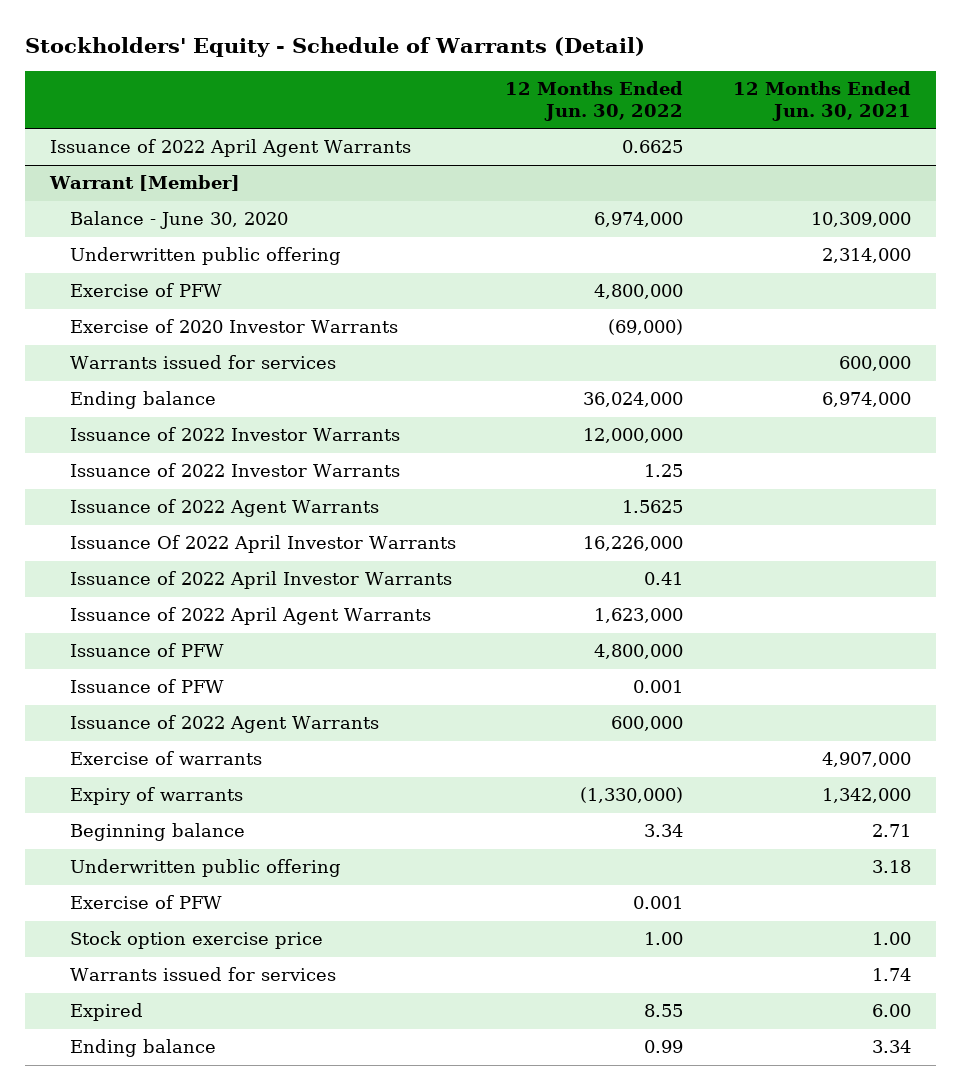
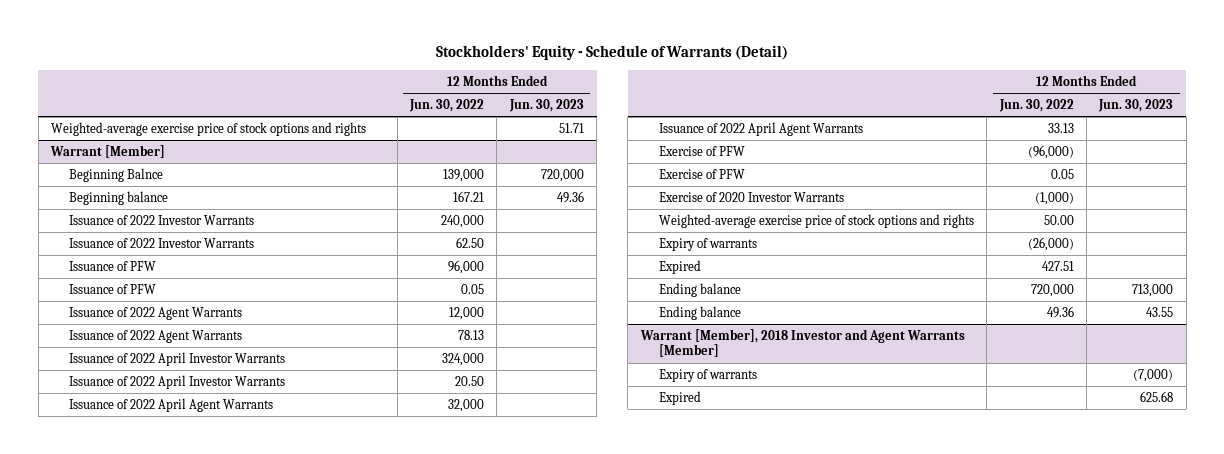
- | 12 Months Ended Jun. 30, 2022 | 12 Months Ended Jun. 30, 2021
+ | 12 Months Ended Jun. 30, 2022 | 12 Months Ended Jun. 30, 2023
- Issuance of 2022 April Agent Warrants | 0.6625 |
+ Weighted-average exercise price of stock options and rights | | 51.71
@ Warrant [Member]
- Balance - June 30, 2020 | 6,974,000 | 10,309,000
- Underwritten public offering | | 2,314,000
- Exercise of PFW | 4,800,000 |
- Exercise of 2020 Investor Warrants | (69,000) |
- Warrants issued for services | | 600,000
- Ending balance | 36,024,000 | 6,974,000
- Issuance of 2022 Investor Warrants | 12,000,000 |
- Issuance of 2022 Investor Warrants | 1.25 |
- Issuance of 2022 Agent Warrants | 1.5625 |
- Issuance Of 2022 April Investor Warrants | 16,226,000 |
- Issuance of 2022 April Investor Warrants | 0.41 |
- Issuance of 2022 April Agent Warrants | 1,623,000 |
- Issuance of PFW | 4,800,000 |
- Issuance of PFW | 0.001 |
- Issuance of 2022 Agent Warrants | 600,000 |
- Exercise of warrants | | 4,907,000
- Expiry of warrants | (1,330,000) | 1,342,000
- Beginning balance | 3.34 | 2.71
- Underwritten public offering | | 3.18
- Exercise of PFW | 0.001 |
- Stock option exercise price | 1.00 | 1.00
- Warrants issued for services | | 1.74
- Expired | 8.55 | 6.00
- Ending balance | 0.99 | 3.34
+ Beginning Balnce | 139,000 | 720,000
+ Beginning balance | 167.21 | 49.36
+ Issuance of 2022 Investor Warrants | 240,000 |
+ Issuance of 2022 Investor Warrants | 62.50 |
+ Issuance of PFW | 96,000 |
+ Issuance of PFW | 0.05 |
+ Issuance of 2022 Agent Warrants | 12,000 |
+ Issuance of 2022 Agent Warrants | 78.13 |
+ Issuance of 2022 April Investor Warrants | 324,000 |
+ Issuance of 2022 April Investor Warrants | 20.50 |
+ Issuance of 2022 April Agent Warrants | 32,000 |
+ Issuance of 2022 April Agent Warrants | 33.13 |
+ Exercise of PFW | (96,000) |
+ Exercise of PFW | 0.05 |
+ Exercise of 2020 Investor Warrants | (1,000) |
+ Weighted-average exercise price of stock options and rights | 50.00 |
+ Expiry of warrants | (26,000) |
+ Expired | 427.51 |
+ Ending balance | 720,000 | 713,000
+ Ending balance | 49.36 | 43.55
+ Warrant [Member], 2018 Investor and Agent Warrants [Member]
+ Expiry of warrants | | (7,000)
+ Expired | | 625.68

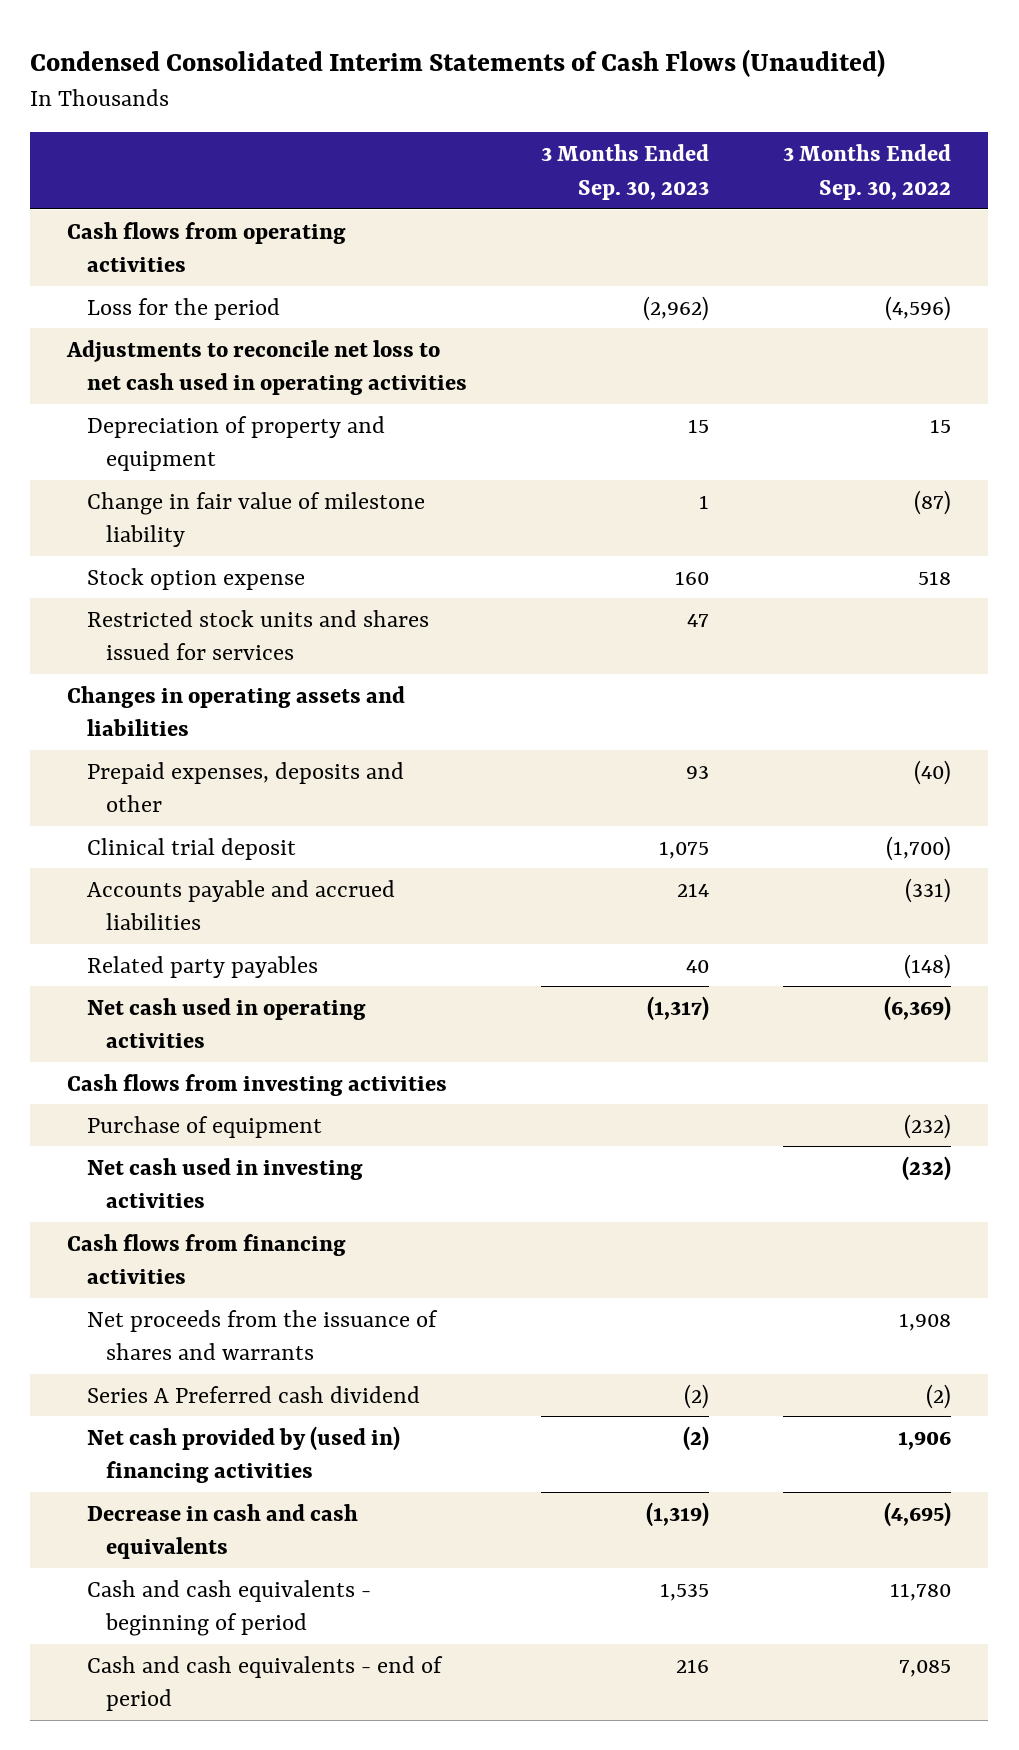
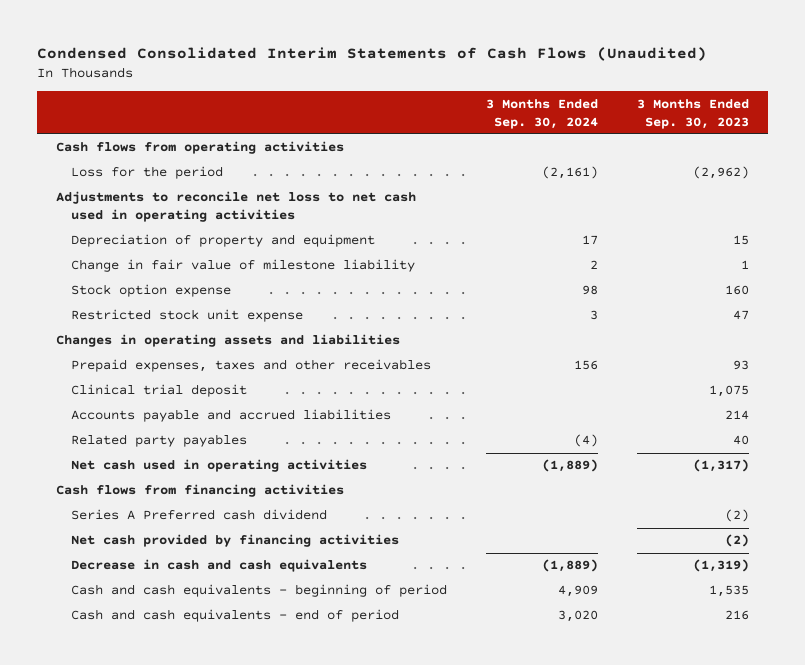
- | 3 Months Ended Sep. 30, 2023 | 3 Months Ended Sep. 30, 2022
+ | 3 Months Ended Sep. 30, 2024 | 3 Months Ended Sep. 30, 2023
- Restricted stock units and shares issued for services | 47 |
+ Restricted stock unit expense | 3 | 47
- Prepaid expenses, deposits and other | 93 | (40)
+ Prepaid expenses, taxes and other receivables | 156 | 93
- Cash flows from investing activities
- Purchase of equipment | | (232)
- Net cash used in investing activities | | (232)
- Net proceeds from the issuance of shares and warrants | | 1,908
- Net cash provided by (used in) financing activities | (2) | 1,906
+ Net cash provided by financing activities | | (2)

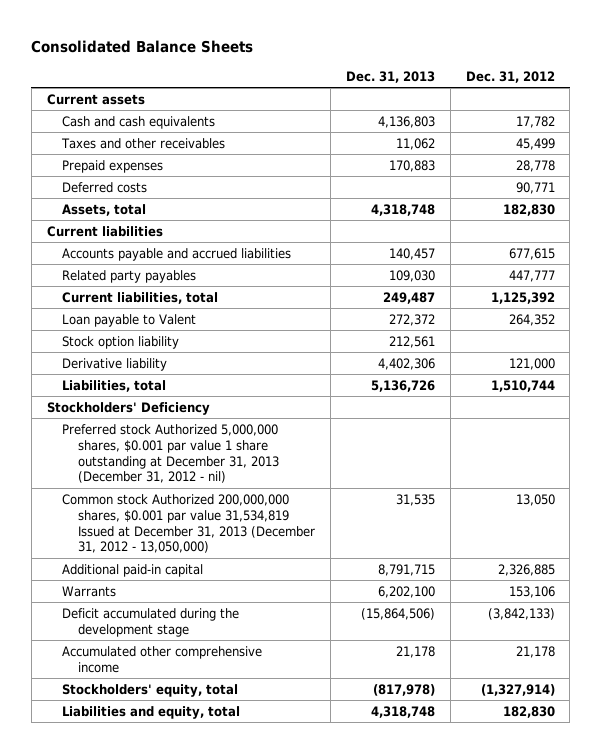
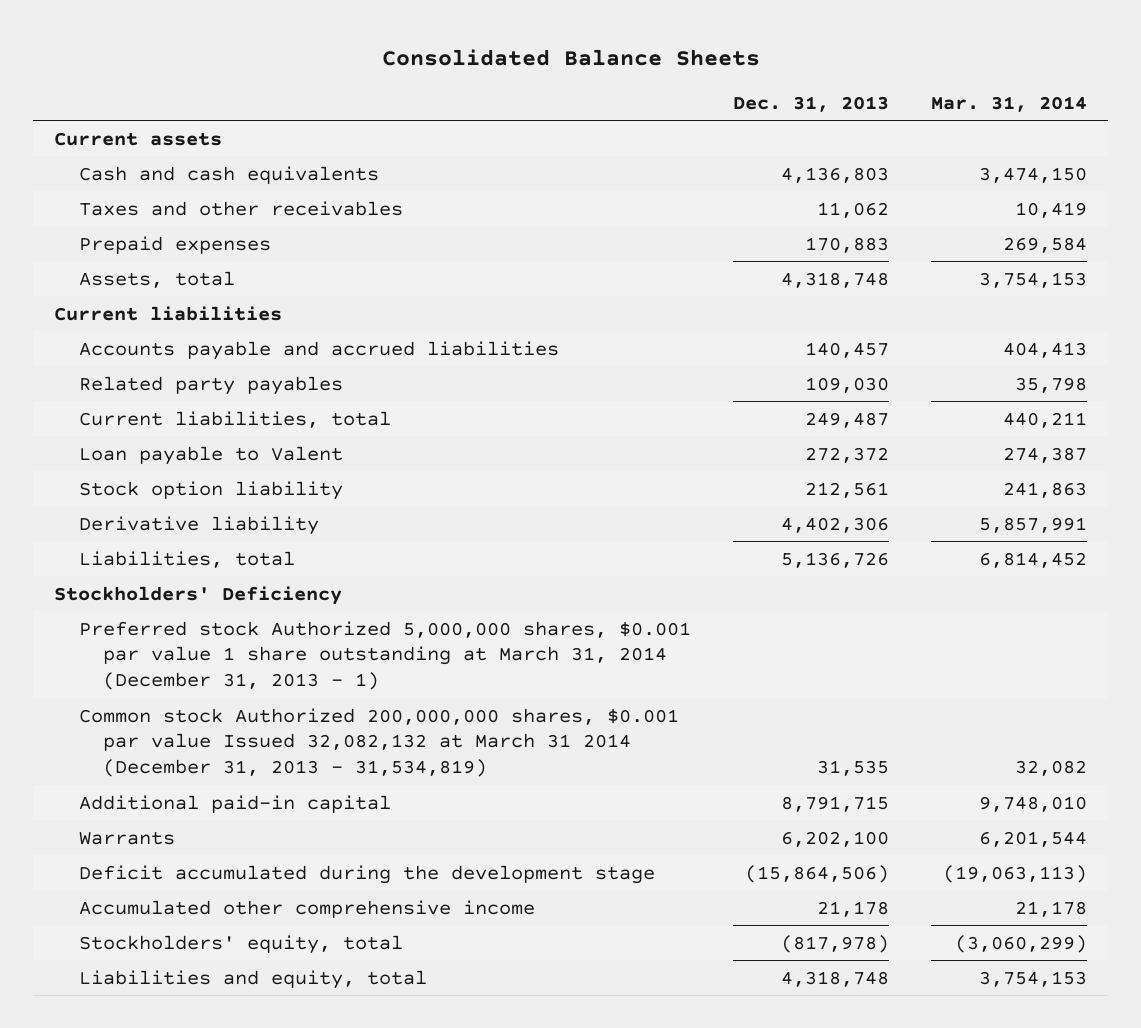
- | Dec. 31, 2013 | Dec. 31, 2012
+ | Dec. 31, 2013 | Mar. 31, 2014
- Deferred costs | | 90,771
- Preferred stock Authorized 5,000,000 shares, $0.001 par value 1 share outstanding at December 31, 2013 (December 31, 2012 - nil)
- Common stock Authorized 200,000,000 shares, $0.001 par value 31,534,819 Issued at December 31, 2013 (December 31, 2012 - 13,050,000) | 31,535 | 13,050
+ Preferred stock Authorized 5,000,000 shares, $0.001 par value 1 share outstanding at March 31, 2014 (December 31, 2013 - 1)
+ Common stock Authorized 200,000,000 shares, $0.001 par value Issued 32,082,132 at March 31 2014 (December 31, 2013 - 31,534,819) | 31,535 | 32,082

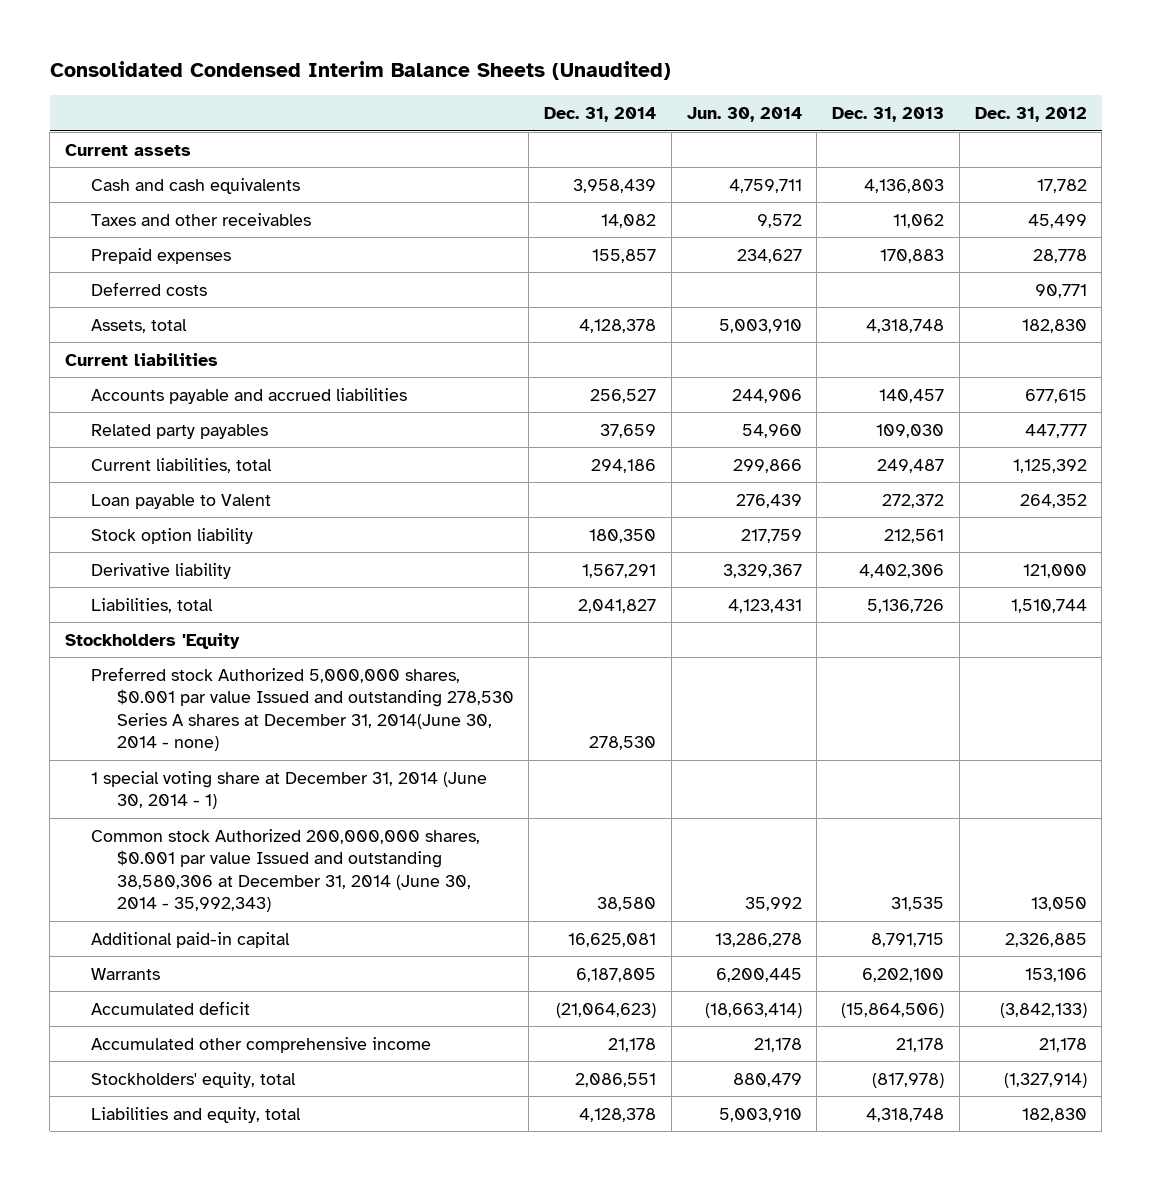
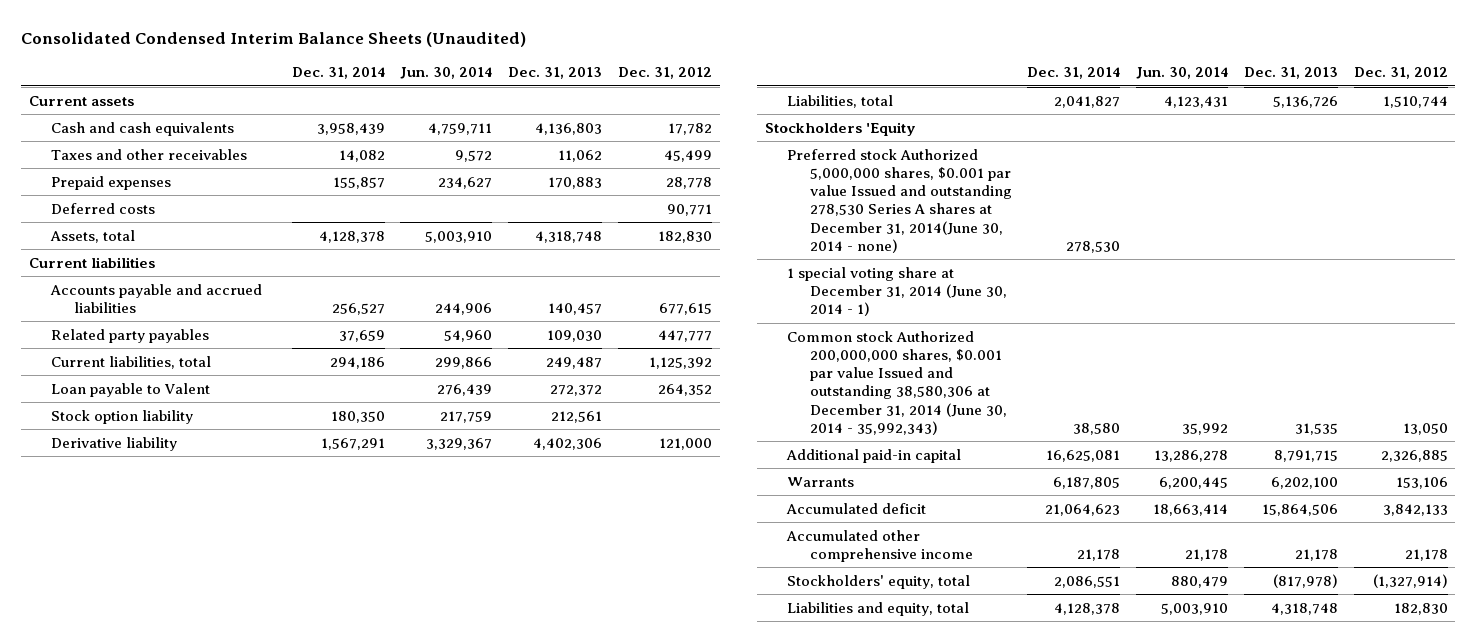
- Accumulated deficit | (21,064,623) | (18,663,414) | (15,864,506) | (3,842,133)
+ Accumulated deficit | 21,064,623 | 18,663,414 | 15,864,506 | 3,842,133

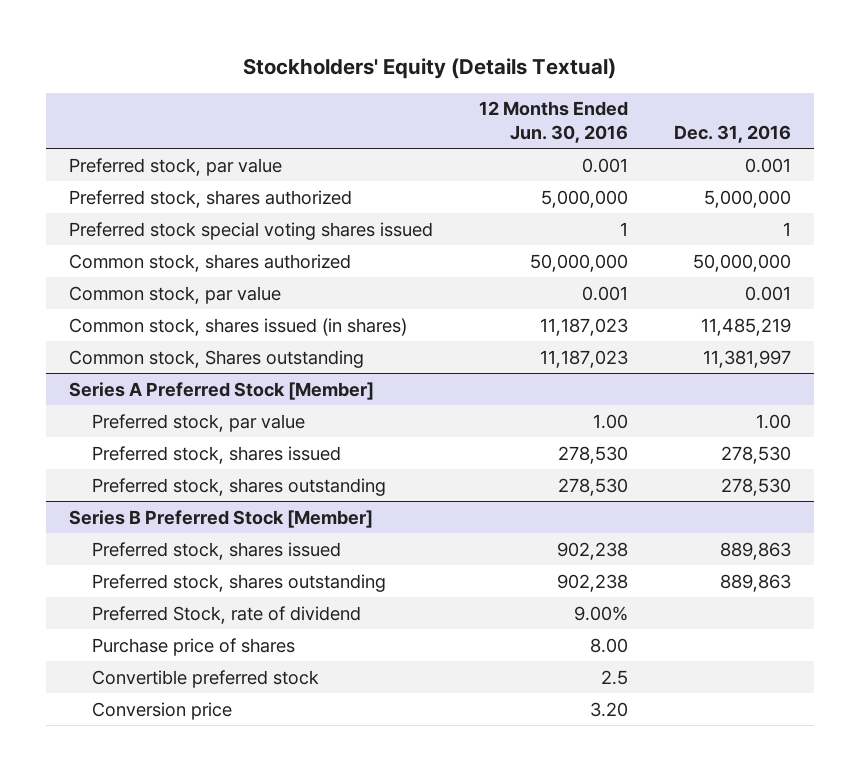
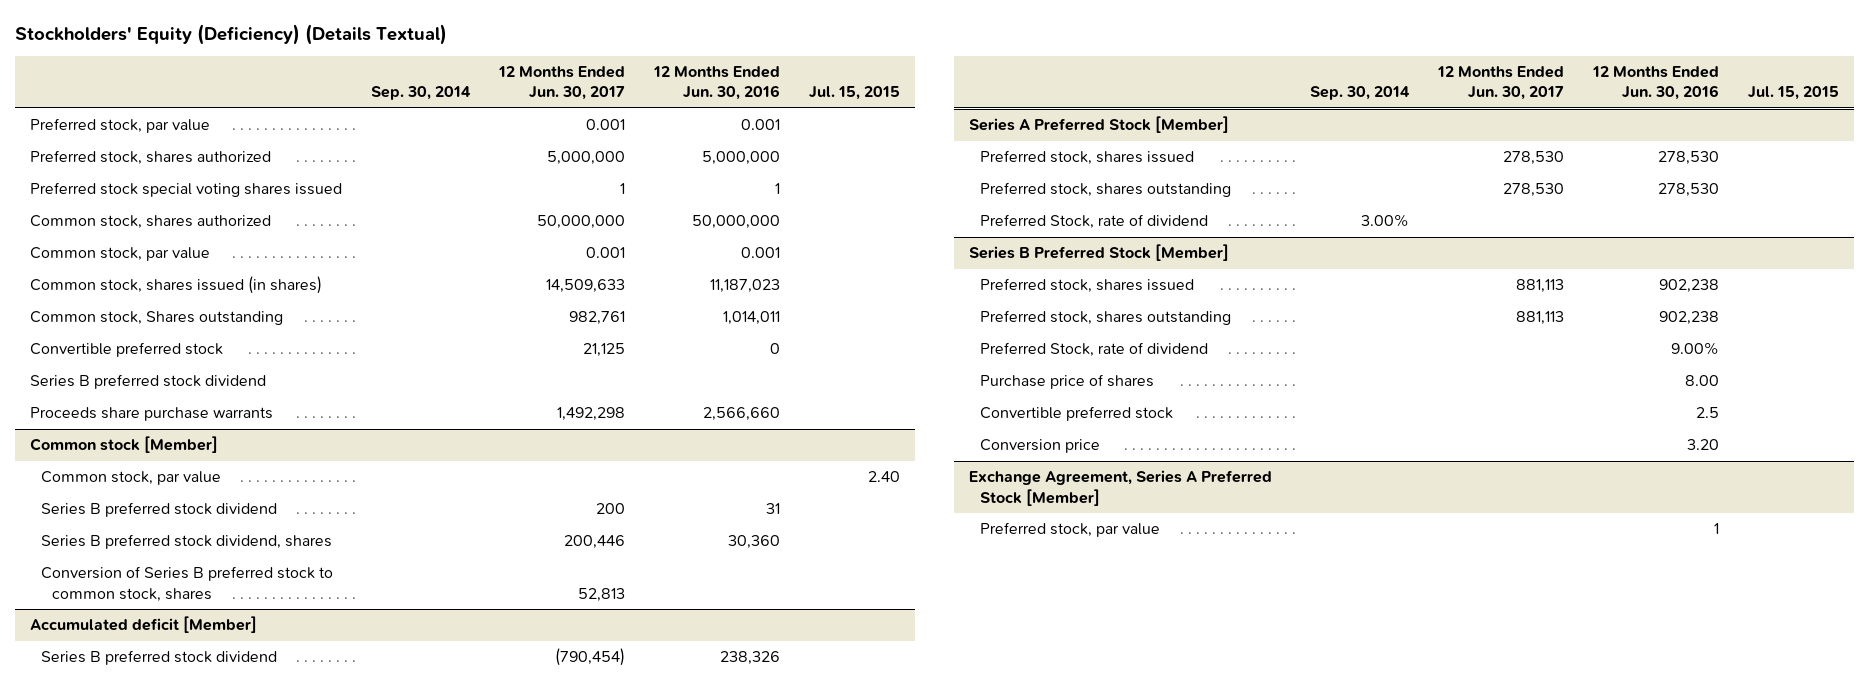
- Stockholders' Equity (Details Textual)
+ Stockholders' Equity (Deficiency) (Details Textual)
- | 12 Months Ended Jun. 30, 2016 | Dec. 31, 2016
+ | Sep. 30, 2014 | 12 Months Ended Jun. 30, 2017 | 12 Months Ended Jun. 30, 2016 | Jul. 15, 2015
- Common stock, Shares outstanding | 11,187,023 | 11,381,997
+ Common stock, Shares outstanding | | 982,761 | 1,014,011 |
+ Convertible preferred stock | | 21,125 | 0 |
+ Series B preferred stock dividend
+ Proceeds share purchase warrants | | 1,492,298 | 2,566,660 |
+ Common stock [Member]
+ Common stock, par value | | | | 2.40
+ Series B preferred stock dividend | | 200 | 31 |
+ Series B preferred stock dividend, shares | | 200,446 | 30,360 |
+ Conversion of Series B preferred stock to common stock, shares | | 52,813 | |
+ Accumulated deficit [Member]
+ Series B preferred stock dividend | | (790,454) | 238,326 |
@ Series A Preferred Stock [Member]
- Preferred stock, par value | 1.00 | 1.00
+ Preferred Stock, rate of dividend | 3.00% | | |
+ Exchange Agreement, Series A Preferred Stock [Member]
+ Preferred stock, par value | | | 1 |

